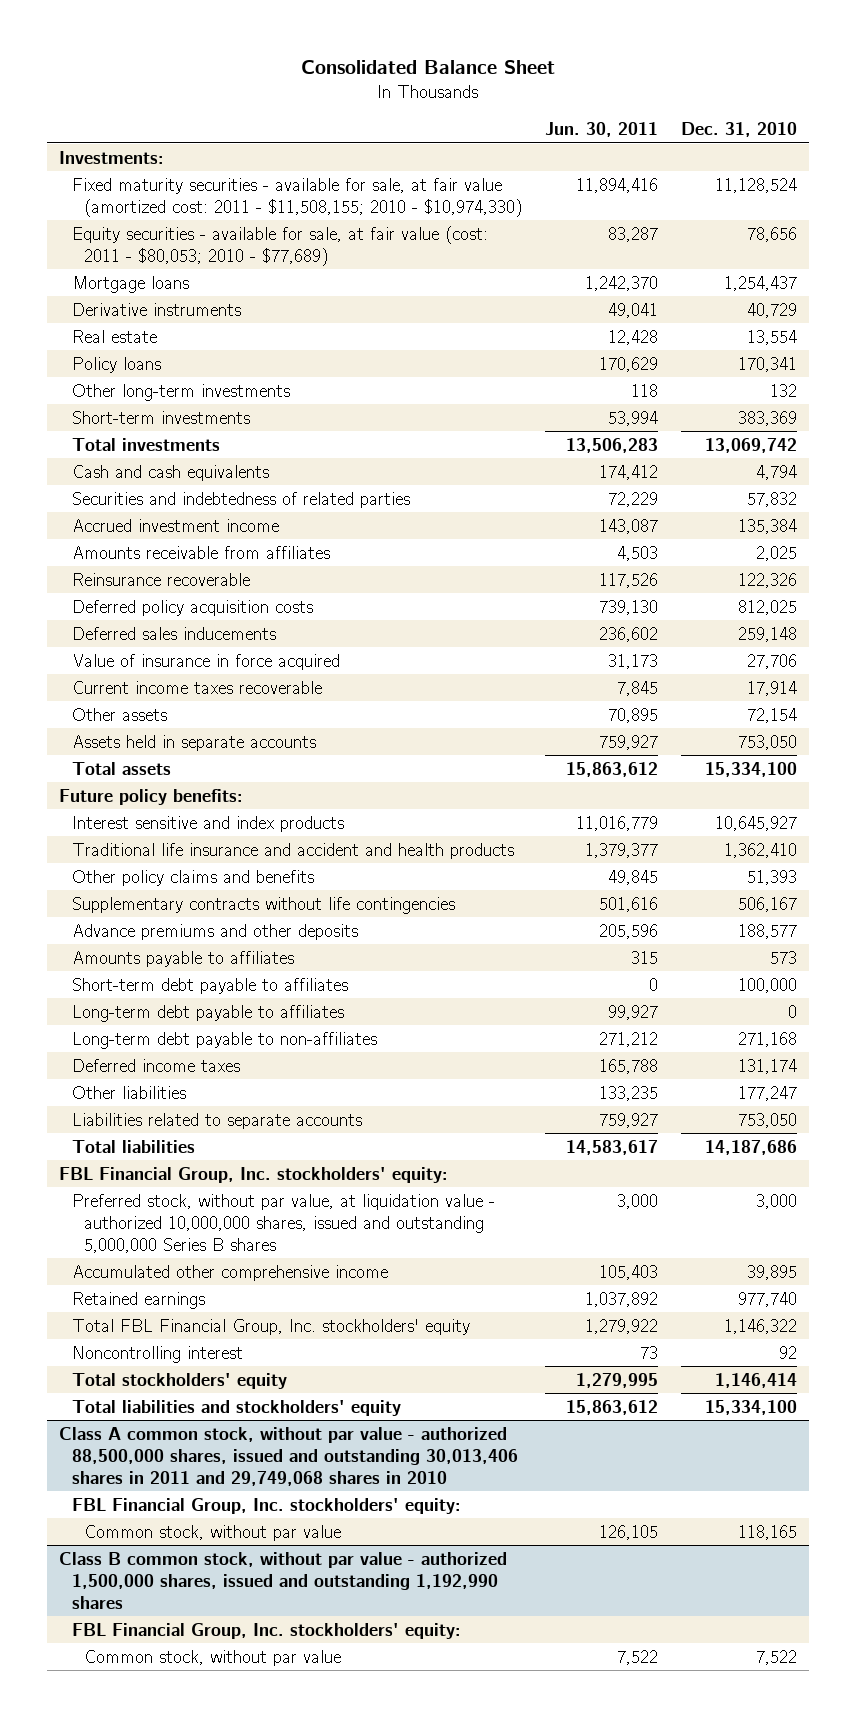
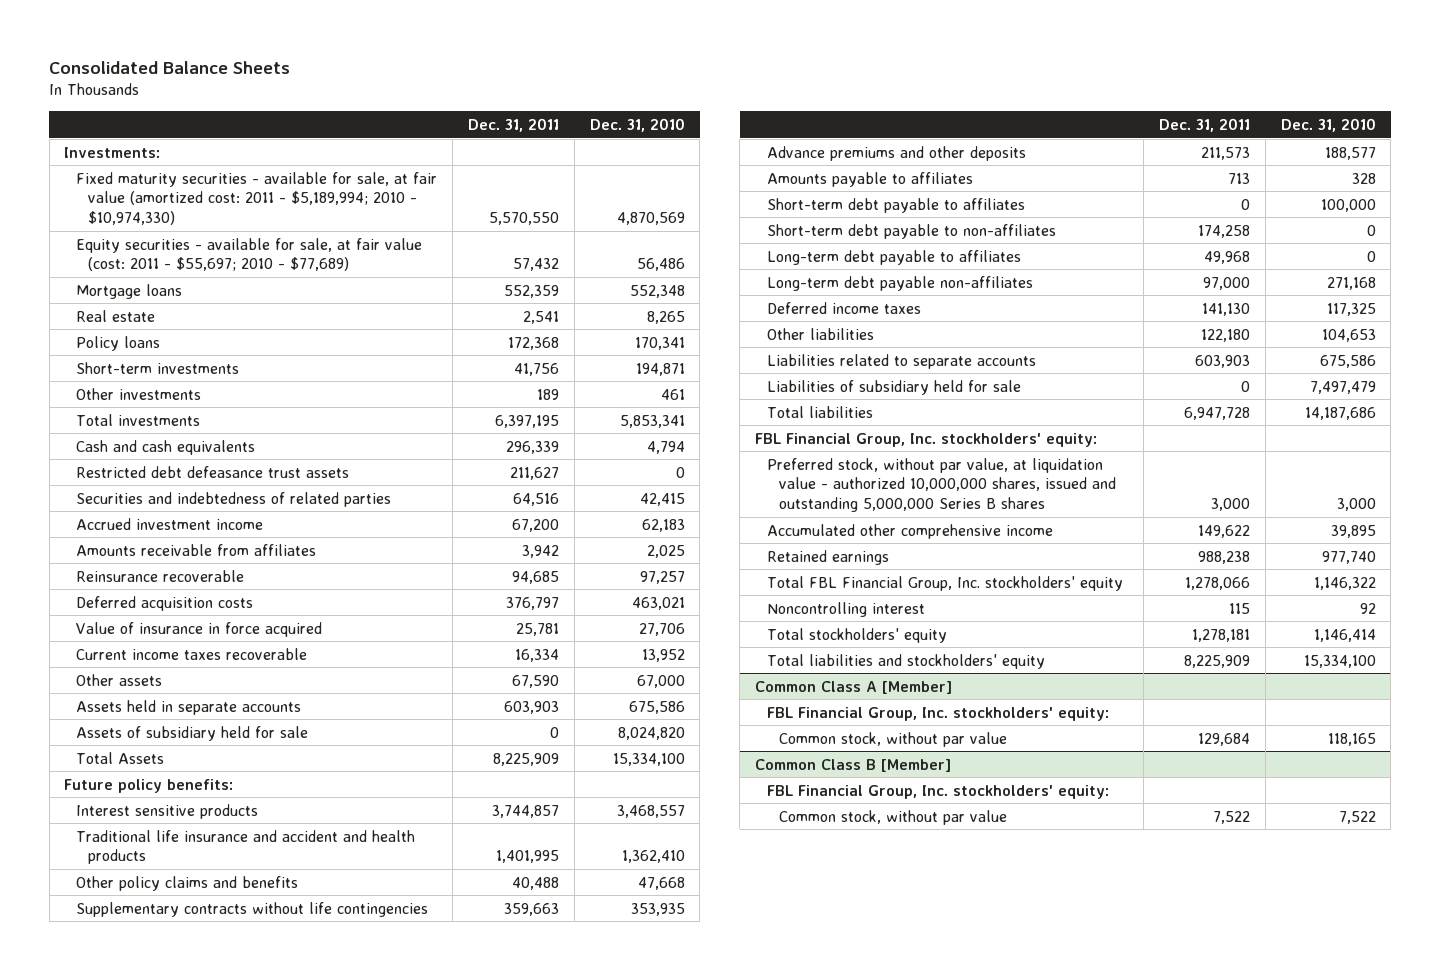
- Consolidated Balance Sheet
+ Consolidated Balance Sheets
- | Jun. 30, 2011 | Dec. 31, 2010
+ | Dec. 31, 2011 | Dec. 31, 2010
- Fixed maturity securities - available for sale, at fair value (amortized cost: 2011 - $11,508,155; 2010 - $10,974,330) | 11,894,416 | 11,128,524
- Equity securities - available for sale, at fair value (cost: 2011 - $80,053; 2010 - $77,689) | 83,287 | 78,656
- Mortgage loans | 1,242,370 | 1,254,437
- Derivative instruments | 49,041 | 40,729
- Real estate | 12,428 | 13,554
+ Fixed maturity securities - available for sale, at fair value (amortized cost: 2011 - $5,189,994; 2010 - $10,974,330) | 5,570,550 | 4,870,569
+ Equity securities - available for sale, at fair value (cost: 2011 - $55,697; 2010 - $77,689) | 57,432 | 56,486
+ Mortgage loans | 552,359 | 552,348
+ Real estate | 2,541 | 8,265
- Other long-term investments | 118 | 132
- Short-term investments | 53,994 | 383,369
- Total investments | 13,506,283 | 13,069,742
+ Short-term investments | 41,756 | 194,871
+ Other investments | 189 | 461
+ Total investments | 6,397,195 | 5,853,341
- Securities and indebtedness of related parties | 72,229 | 57,832
- Accrued investment income | 143,087 | 135,384
+ Restricted debt defeasance trust assets | 211,627 | 0
+ Securities and indebtedness of related parties | 64,516 | 42,415
+ Accrued investment income | 67,200 | 62,183
- Reinsurance recoverable | 117,526 | 122,326
- Deferred policy acquisition costs | 739,130 | 812,025
- Deferred sales inducements | 236,602 | 259,148
+ Reinsurance recoverable | 94,685 | 97,257
+ Deferred acquisition costs | 376,797 | 463,021
- Current income taxes recoverable | 7,845 | 17,914
- Other assets | 70,895 | 72,154
- Assets held in separate accounts | 759,927 | 753,050
- Total assets | 15,863,612 | 15,334,100
+ Current income taxes recoverable | 16,334 | 13,952
+ Other assets | 67,590 | 67,000
+ Assets held in separate accounts | 603,903 | 675,586
+ Assets of subsidiary held for sale | 0 | 8,024,820
+ Total Assets | 8,225,909 | 15,334,100
- Interest sensitive and index products | 11,016,779 | 10,645,927
+ Interest sensitive products | 3,744,857 | 3,468,557
- Other policy claims and benefits | 49,845 | 51,393
- Supplementary contracts without life contingencies | 501,616 | 506,167
+ Other policy claims and benefits | 40,488 | 47,668
+ Supplementary contracts without life contingencies | 359,663 | 353,935
- Amounts payable to affiliates | 315 | 573
+ Amounts payable to affiliates | 713 | 328
+ Short-term debt payable to non-affiliates | 174,258 | 0
- Long-term debt payable to non-affiliates | 271,212 | 271,168
- Deferred income taxes | 165,788 | 131,174
- Other liabilities | 133,235 | 177,247
- Liabilities related to separate accounts | 759,927 | 753,050
+ Long-term debt payable non-affiliates | 97,000 | 271,168
+ Deferred income taxes | 141,130 | 117,325
+ Other liabilities | 122,180 | 104,653
+ Liabilities related to separate accounts | 603,903 | 675,586
+ Liabilities of subsidiary held for sale | 0 | 7,497,479
- Class A common stock, without par value - authorized 88,500,000 shares, issued and outstanding 30,013,406 shares in 2011 and 29,749,068 shares in 2010
+ Common Class A [Member]
- Class B common stock, without par value - authorized 1,500,000 shares, issued and outstanding 1,192,990 shares
+ Common Class B [Member]

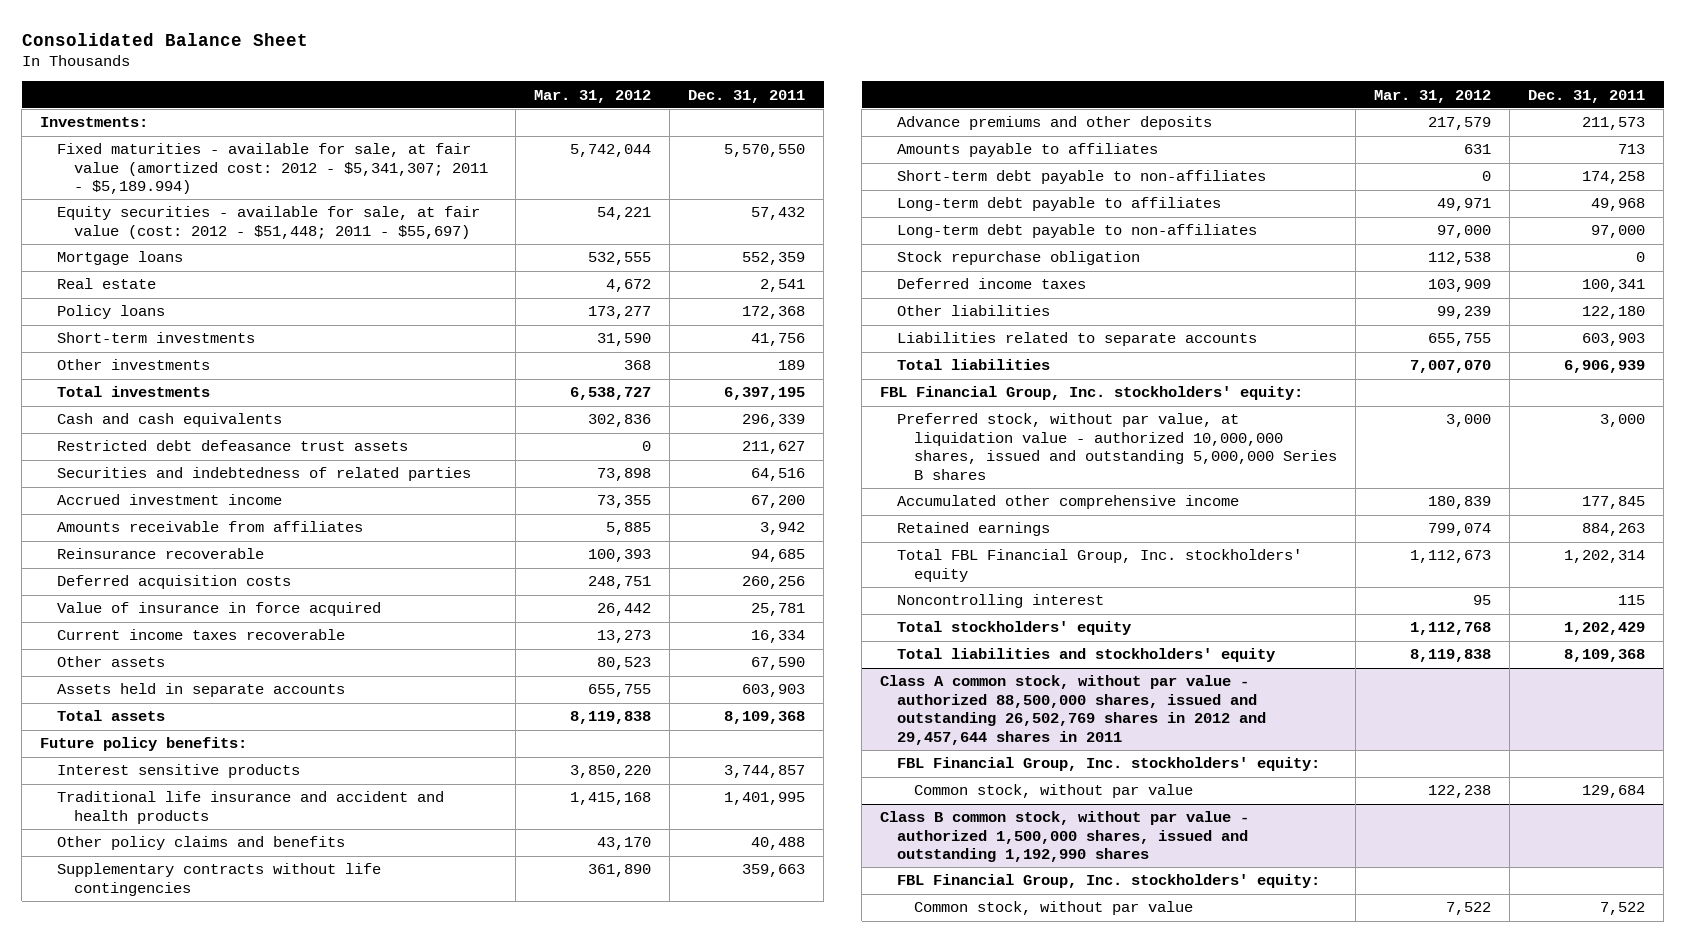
- Consolidated Balance Sheets
+ Consolidated Balance Sheet
- | Dec. 31, 2011 | Dec. 31, 2010
+ | Mar. 31, 2012 | Dec. 31, 2011
- Fixed maturity securities - available for sale, at fair value (amortized cost: 2011 - $5,189,994; 2010 - $10,974,330) | 5,570,550 | 4,870,569
- Equity securities - available for sale, at fair value (cost: 2011 - $55,697; 2010 - $77,689) | 57,432 | 56,486
+ Fixed maturities - available for sale, at fair value (amortized cost: 2012 - $5,341,307; 2011 - $5,189.994) | 5,742,044 | 5,570,550
+ Equity securities - available for sale, at fair value (cost: 2012 - $51,448; 2011 - $55,697) | 54,221 | 57,432
- Deferred acquisition costs | 376,797 | 463,021
+ Deferred acquisition costs | 248,751 | 260,256
- Assets of subsidiary held for sale | 0 | 8,024,820
- Total Assets | 8,225,909 | 15,334,100
+ Total assets | 8,119,838 | 8,109,368
- Short-term debt payable to affiliates | 0 | 100,000
- Long-term debt payable non-affiliates | 97,000 | 271,168
- Deferred income taxes | 141,130 | 117,325
+ Long-term debt payable to non-affiliates | 97,000 | 97,000
+ Stock repurchase obligation | 112,538 | 0
+ Deferred income taxes | 103,909 | 100,341
- Liabilities of subsidiary held for sale | 0 | 7,497,479
- Total liabilities | 6,947,728 | 14,187,686
+ Total liabilities | 7,007,070 | 6,906,939
- Accumulated other comprehensive income | 149,622 | 39,895
- Retained earnings | 988,238 | 977,740
- Total FBL Financial Group, Inc. stockholders' equity | 1,278,066 | 1,146,322
+ Accumulated other comprehensive income | 180,839 | 177,845
+ Retained earnings | 799,074 | 884,263
+ Total FBL Financial Group, Inc. stockholders' equity | 1,112,673 | 1,202,314
- Total stockholders' equity | 1,278,181 | 1,146,414
- Total liabilities and stockholders' equity | 8,225,909 | 15,334,100
- Common Class A [Member]
+ Total stockholders' equity | 1,112,768 | 1,202,429
+ Total liabilities and stockholders' equity | 8,119,838 | 8,109,368
+ Class A common stock, without par value - authorized 88,500,000 shares, issued and outstanding 26,502,769 shares in 2012 and 29,457,644 shares in 2011
- Common Class B [Member]
+ Class B common stock, without par value - authorized 1,500,000 shares, issued and outstanding 1,192,990 shares

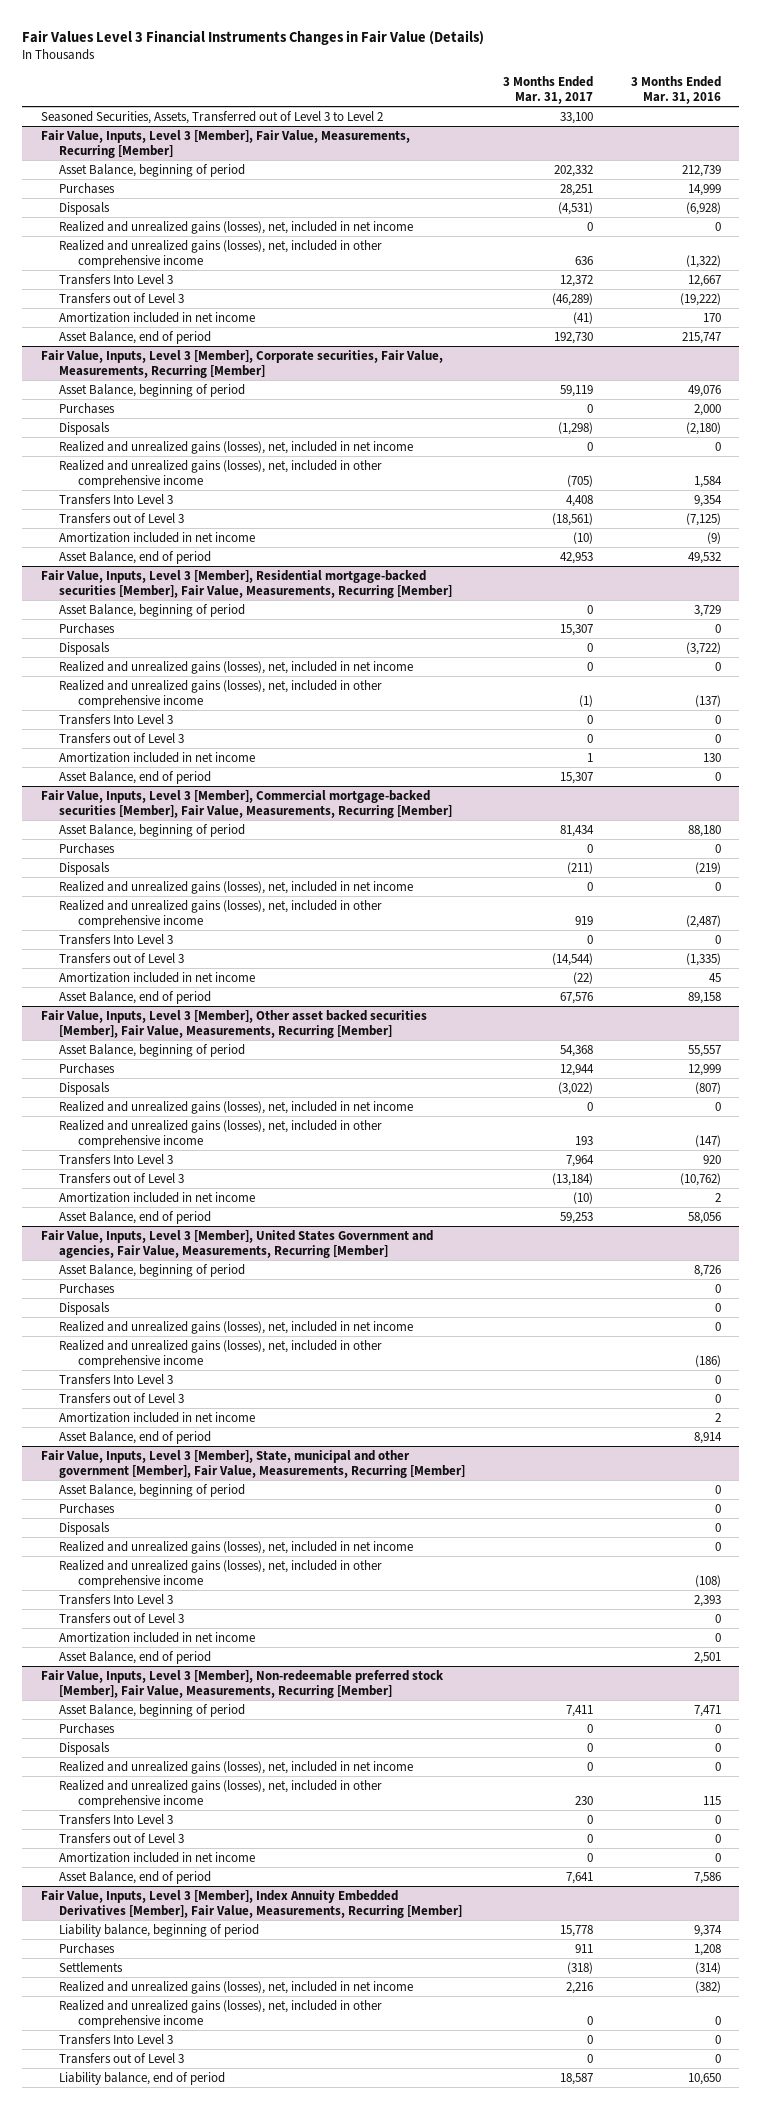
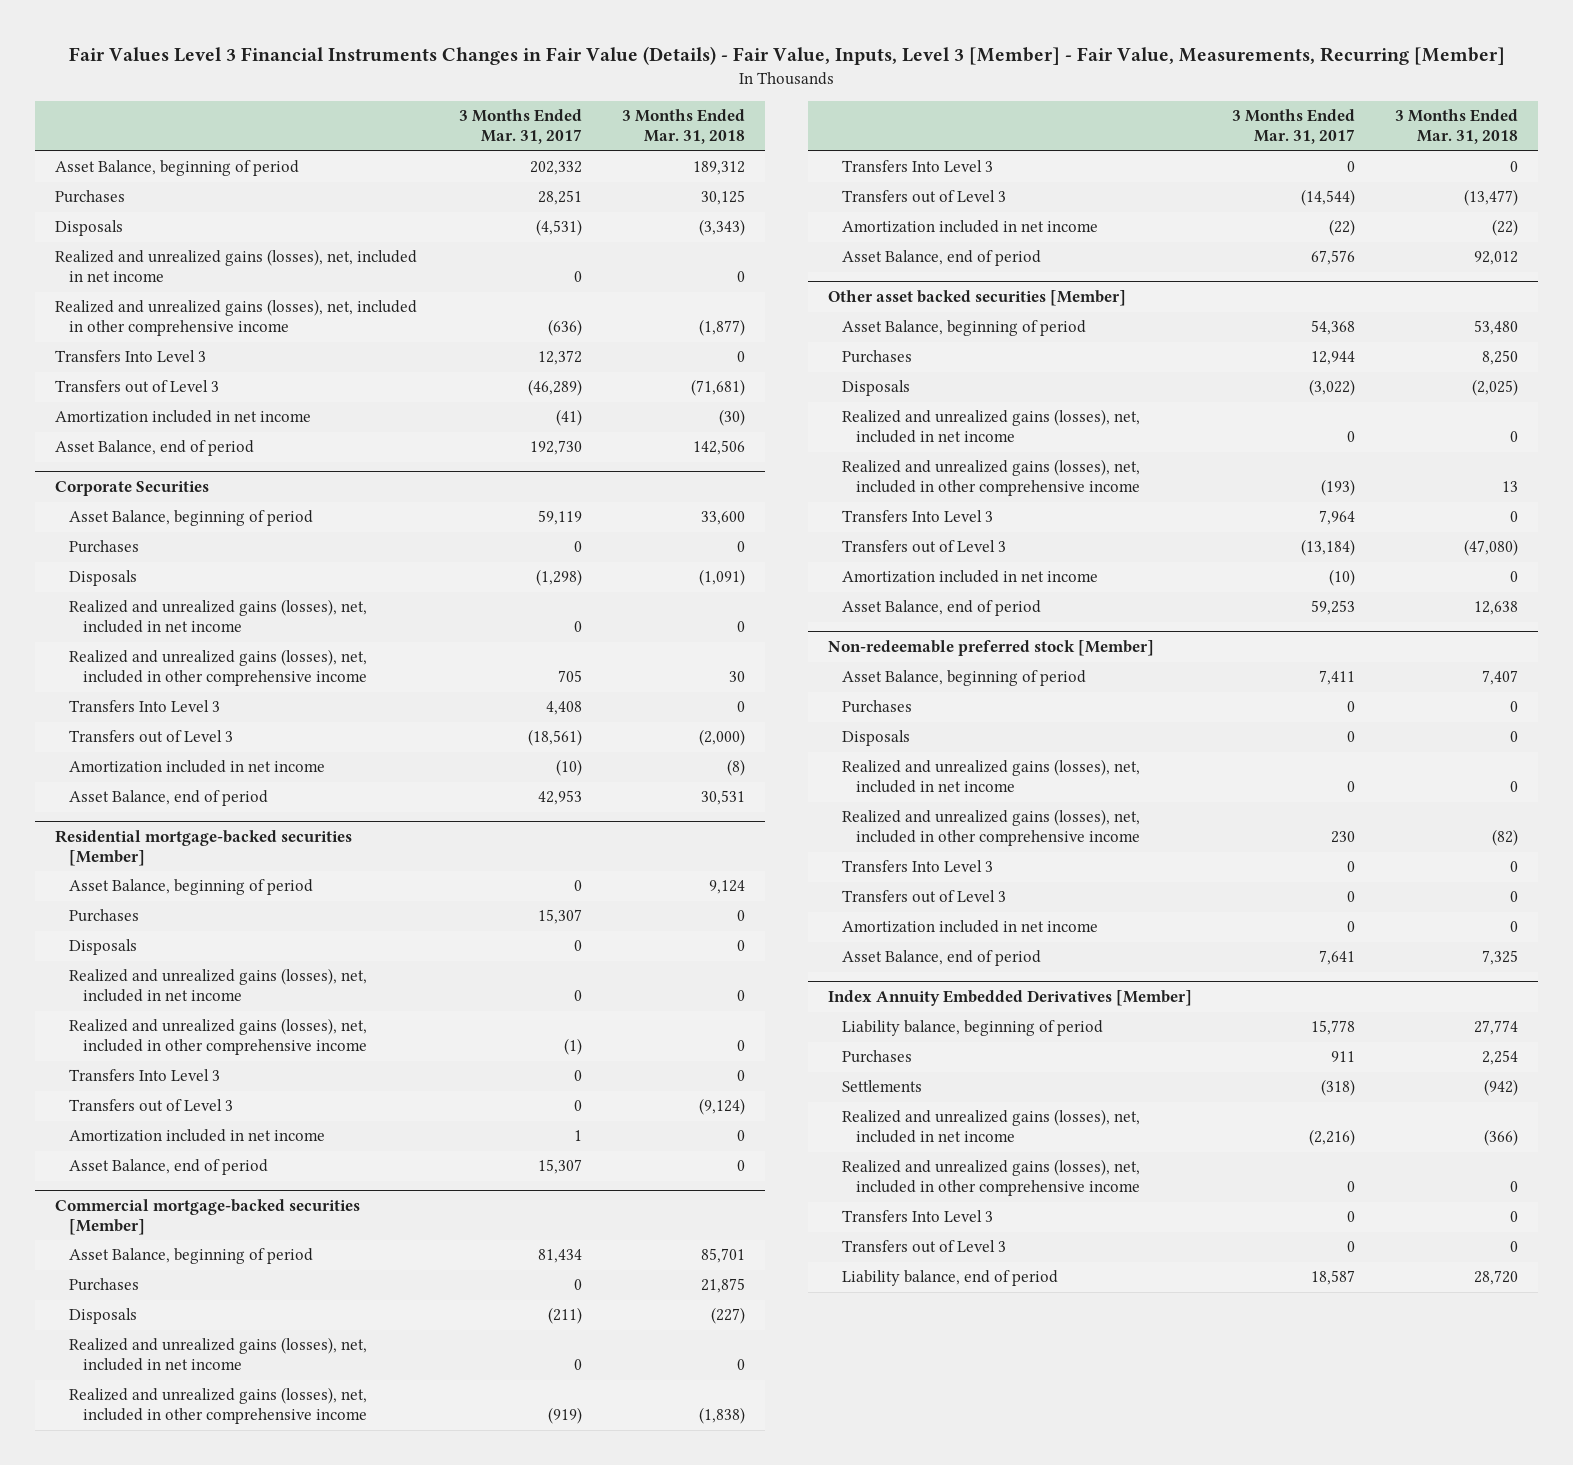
- Fair Values Level 3 Financial Instruments Changes in Fair Value (Details)
+ Fair Values Level 3 Financial Instruments Changes in Fair Value (Details) - Fair Value, Inputs, Level 3 [Member] - Fair Value, Measurements, Recurring [Member]
- | 3 Months Ended Mar. 31, 2017 | 3 Months Ended Mar. 31, 2016
+ | 3 Months Ended Mar. 31, 2017 | 3 Months Ended Mar. 31, 2018
- Seasoned Securities, Assets, Transferred out of Level 3 to Level 2 | 33,100 |
- Fair Value, Inputs, Level 3 [Member], Fair Value, Measurements, Recurring [Member]
- Realized and unrealized gains (losses), net, included in other comprehensive income | 636 | (1,322)
+ Realized and unrealized gains (losses), net, included in other comprehensive income | (636) | (1,877)
- Fair Value, Inputs, Level 3 [Member], Corporate securities, Fair Value, Measurements, Recurring [Member]
+ Corporate Securities
- Realized and unrealized gains (losses), net, included in other comprehensive income | (705) | 1,584
+ Realized and unrealized gains (losses), net, included in other comprehensive income | 705 | 30
- Fair Value, Inputs, Level 3 [Member], Residential mortgage-backed securities [Member], Fair Value, Measurements, Recurring [Member]
+ Residential mortgage-backed securities [Member]
- Fair Value, Inputs, Level 3 [Member], Commercial mortgage-backed securities [Member], Fair Value, Measurements, Recurring [Member]
+ Commercial mortgage-backed securities [Member]
- Realized and unrealized gains (losses), net, included in other comprehensive income | 919 | (2,487)
+ Realized and unrealized gains (losses), net, included in other comprehensive income | (919) | (1,838)
- Fair Value, Inputs, Level 3 [Member], Other asset backed securities [Member], Fair Value, Measurements, Recurring [Member]
+ Other asset backed securities [Member]
- Realized and unrealized gains (losses), net, included in other comprehensive income | 193 | (147)
+ Realized and unrealized gains (losses), net, included in other comprehensive income | (193) | 13
- Fair Value, Inputs, Level 3 [Member], United States Government and agencies, Fair Value, Measurements, Recurring [Member]
- Asset Balance, beginning of period | | 8,726
- Purchases | | 0
- Disposals | | 0
- Realized and unrealized gains (losses), net, included in net income | | 0
- Realized and unrealized gains (losses), net, included in other comprehensive income | | (186)
- Transfers Into Level 3 | | 0
- Transfers out of Level 3 | | 0
- Amortization included in net income | | 2
- Asset Balance, end of period | | 8,914
- Fair Value, Inputs, Level 3 [Member], State, municipal and other government [Member], Fair Value, Measurements, Recurring [Member]
- Asset Balance, beginning of period | | 0
- Purchases | | 0
- Disposals | | 0
- Realized and unrealized gains (losses), net, included in net income | | 0
- Realized and unrealized gains (losses), net, included in other comprehensive income | | (108)
- Transfers Into Level 3 | | 2,393
- Transfers out of Level 3 | | 0
- Amortization included in net income | | 0
- Asset Balance, end of period | | 2,501
- Fair Value, Inputs, Level 3 [Member], Non-redeemable preferred stock [Member], Fair Value, Measurements, Recurring [Member]
+ Non-redeemable preferred stock [Member]
- Fair Value, Inputs, Level 3 [Member], Index Annuity Embedded Derivatives [Member], Fair Value, Measurements, Recurring [Member]
+ Index Annuity Embedded Derivatives [Member]
- Realized and unrealized gains (losses), net, included in net income | 2,216 | (382)
+ Realized and unrealized gains (losses), net, included in net income | (2,216) | (366)

